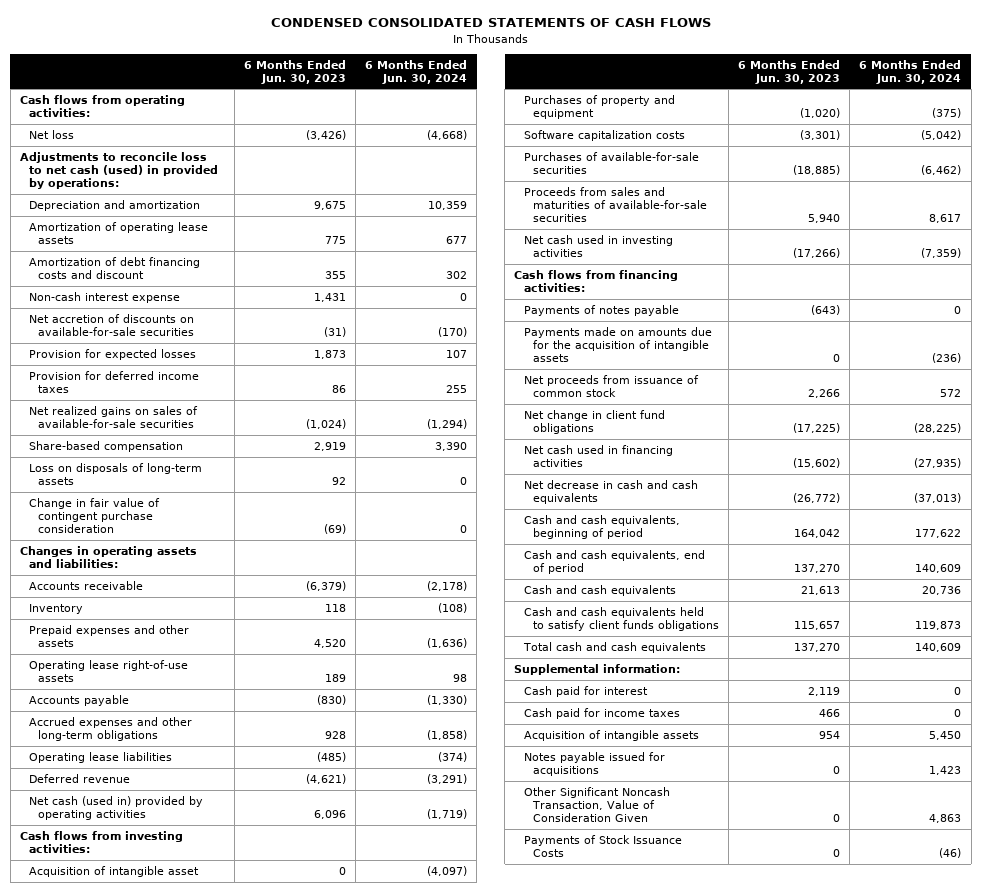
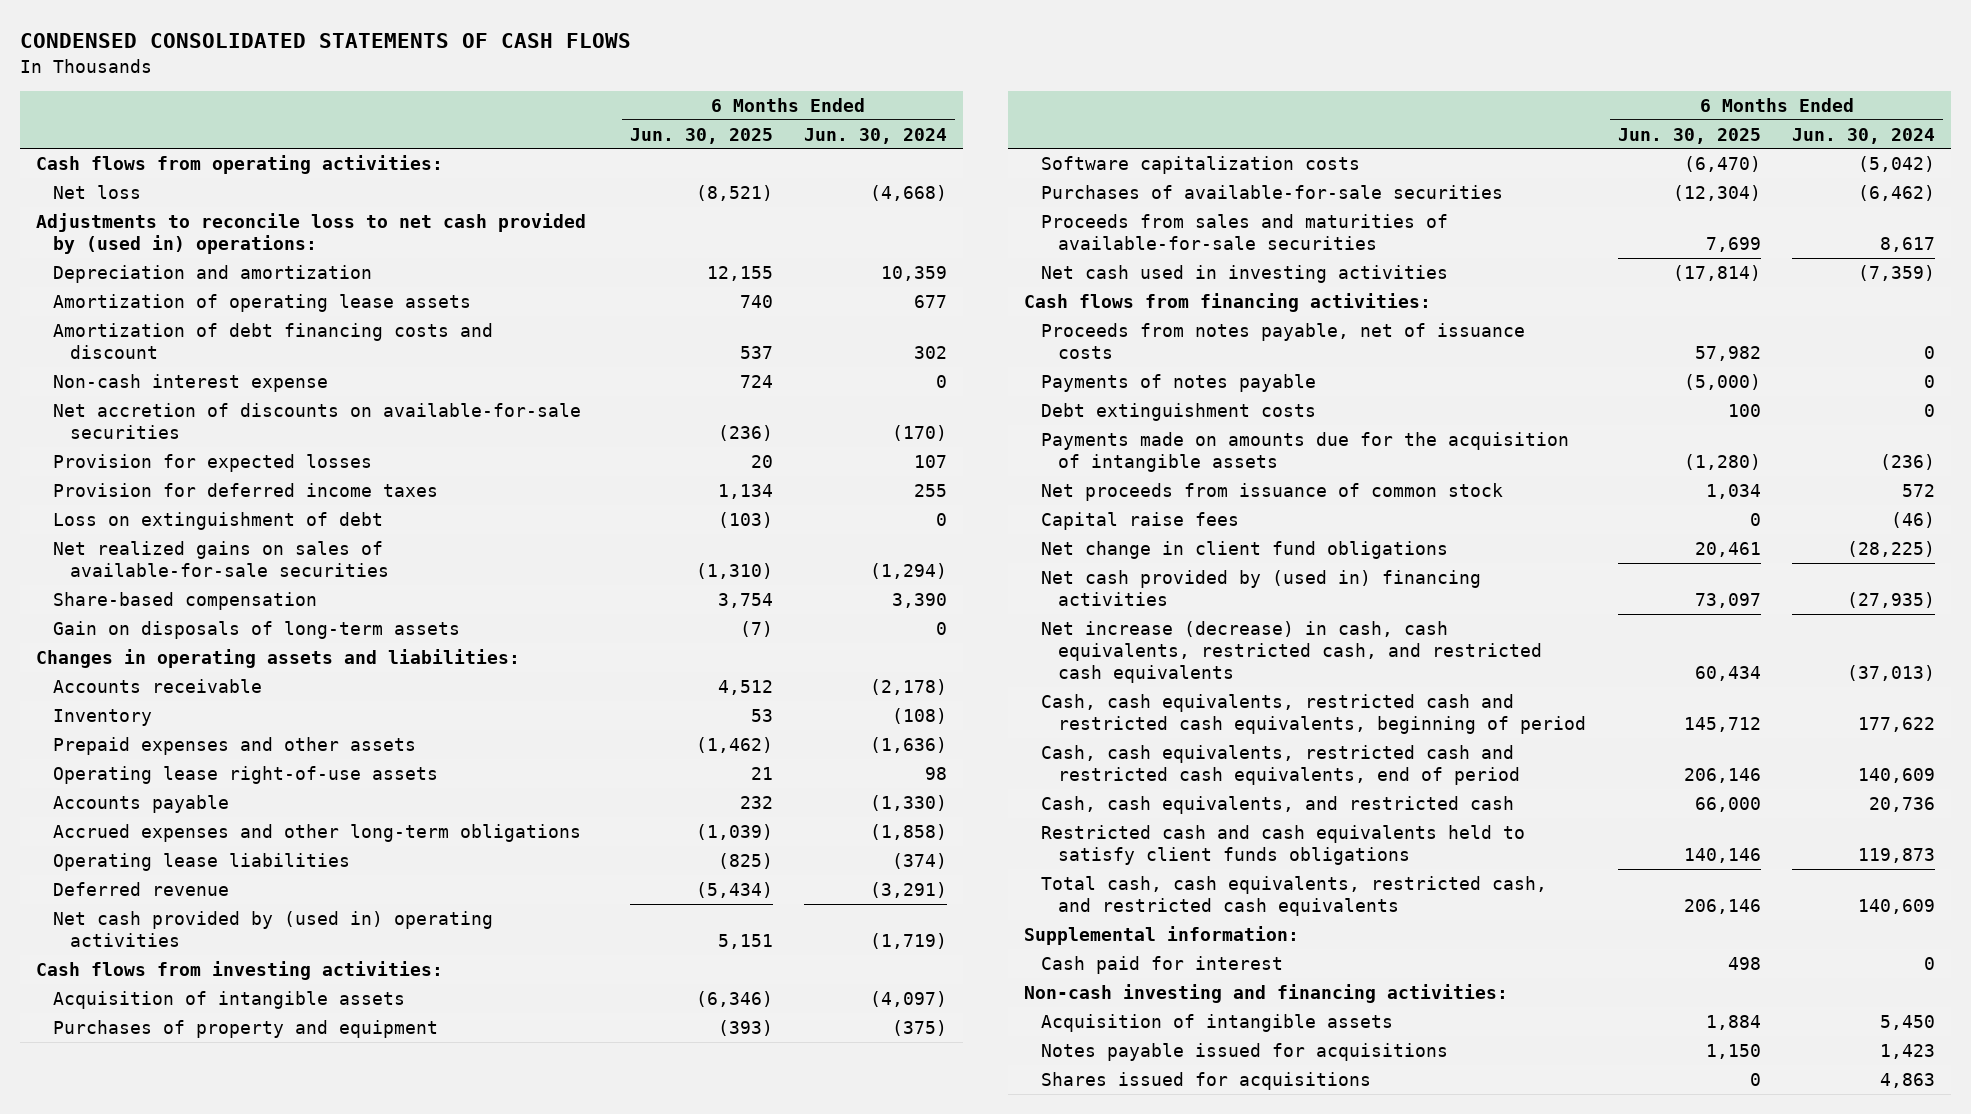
- | 6 Months Ended Jun. 30, 2023 | 6 Months Ended Jun. 30, 2024
+ | 6 Months Ended Jun. 30, 2025 | 6 Months Ended Jun. 30, 2024
- Adjustments to reconcile loss to net cash (used) in provided by operations:
+ Adjustments to reconcile loss to net cash provided by (used in) operations:
+ Loss on extinguishment of debt | (103) | 0
- Loss on disposals of long-term assets | 92 | 0
- Change in fair value of contingent purchase consideration | (69) | 0
+ Gain on disposals of long-term assets | (7) | 0
- Net cash (used in) provided by operating activities | 6,096 | (1,719)
+ Net cash provided by (used in) operating activities | 5,151 | (1,719)
- Acquisition of intangible asset | 0 | (4,097)
+ Acquisition of intangible assets | (6,346) | (4,097)
+ Proceeds from notes payable, net of issuance costs | 57,982 | 0
+ Debt extinguishment costs | 100 | 0
+ Capital raise fees | 0 | (46)
- Net cash used in financing activities | (15,602) | (27,935)
- Net decrease in cash and cash equivalents | (26,772) | (37,013)
- Cash and cash equivalents, beginning of period | 164,042 | 177,622
- Cash and cash equivalents, end of period | 137,270 | 140,609
- Cash and cash equivalents | 21,613 | 20,736
- Cash and cash equivalents held to satisfy client funds obligations | 115,657 | 119,873
- Total cash and cash equivalents | 137,270 | 140,609
+ Net cash provided by (used in) financing activities | 73,097 | (27,935)
+ Net increase (decrease) in cash, cash equivalents, restricted cash, and restricted cash equivalents | 60,434 | (37,013)
+ Cash, cash equivalents, restricted cash and restricted cash equivalents, beginning of period | 145,712 | 177,622
+ Cash, cash equivalents, restricted cash and restricted cash equivalents, end of period | 206,146 | 140,609
+ Cash, cash equivalents, and restricted cash | 66,000 | 20,736
+ Restricted cash and cash equivalents held to satisfy client funds obligations | 140,146 | 119,873
+ Total cash, cash equivalents, restricted cash, and restricted cash equivalents | 206,146 | 140,609
- Cash paid for income taxes | 466 | 0
+ Non-cash investing and financing activities:
- Other Significant Noncash Transaction, Value of Consideration Given | 0 | 4,863
- Payments of Stock Issuance Costs | 0 | (46)
+ Shares issued for acquisitions | 0 | 4,863

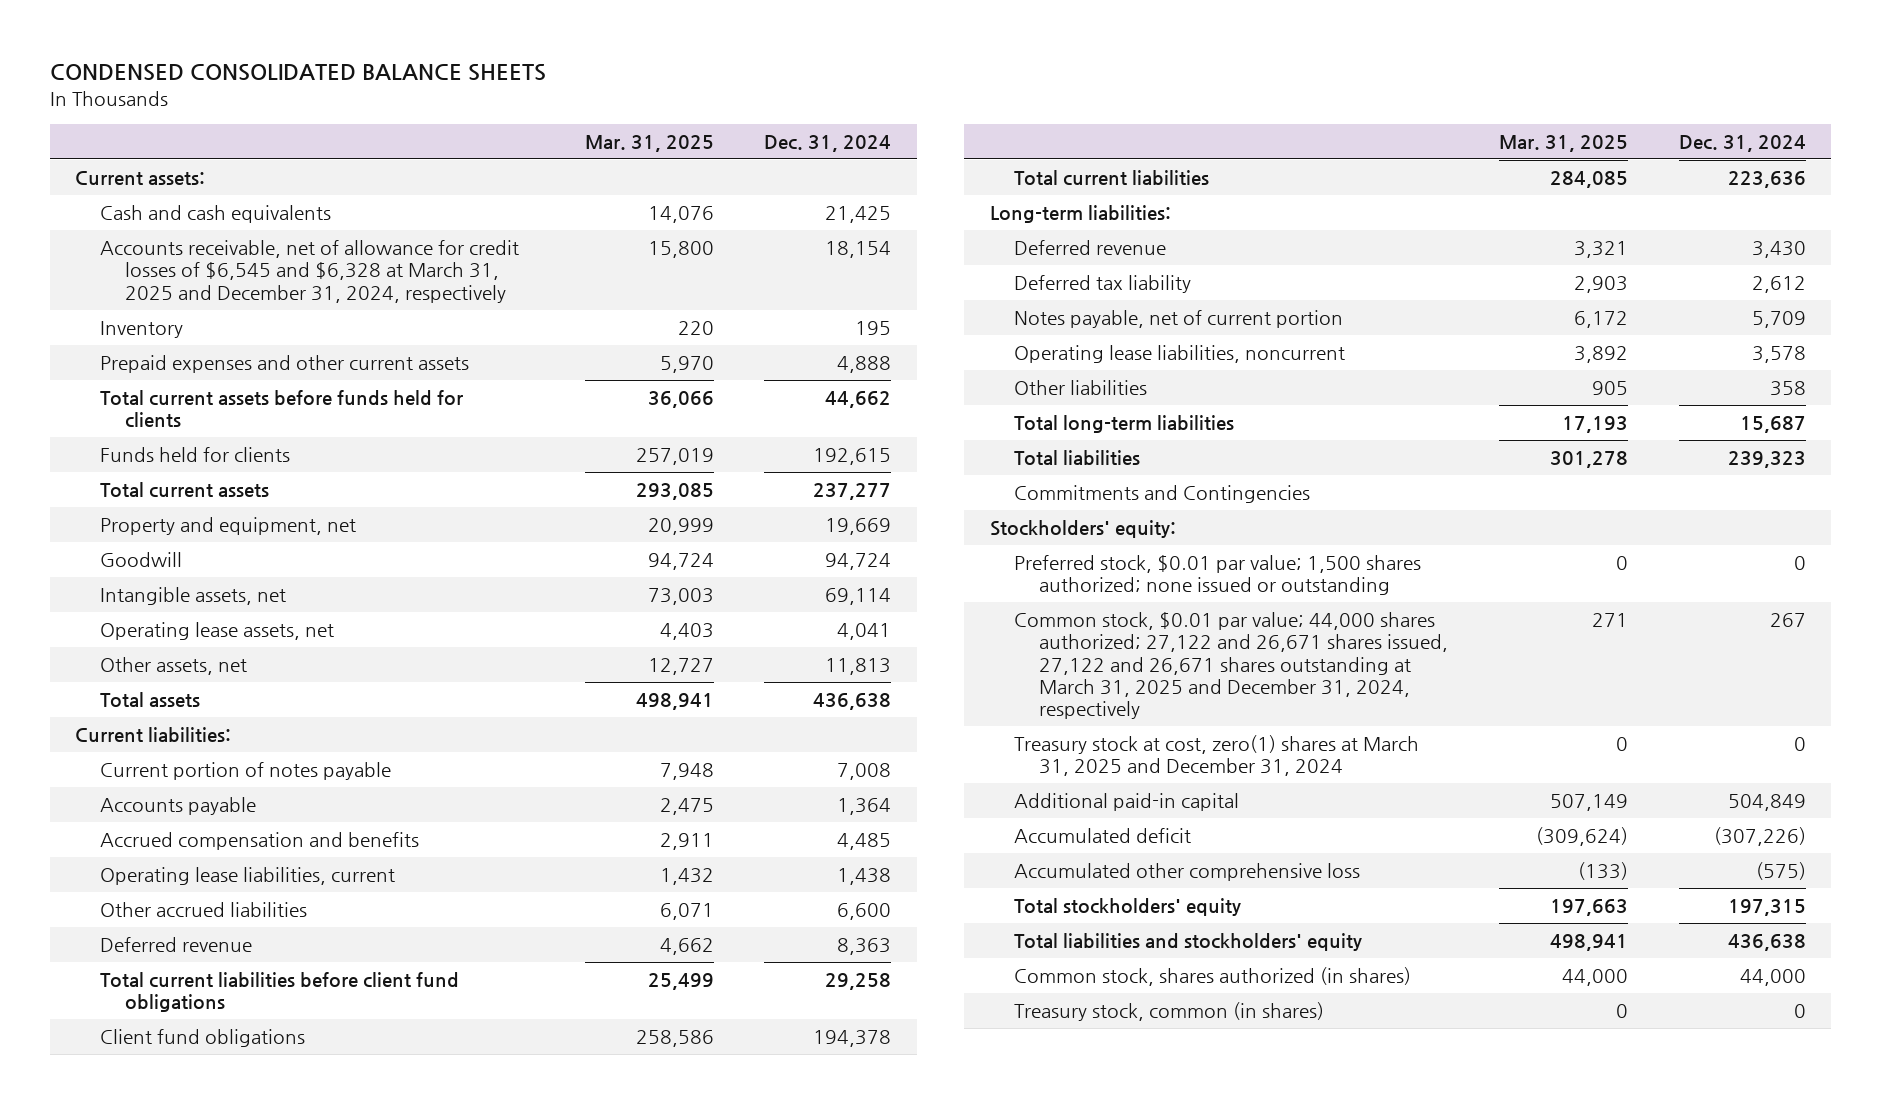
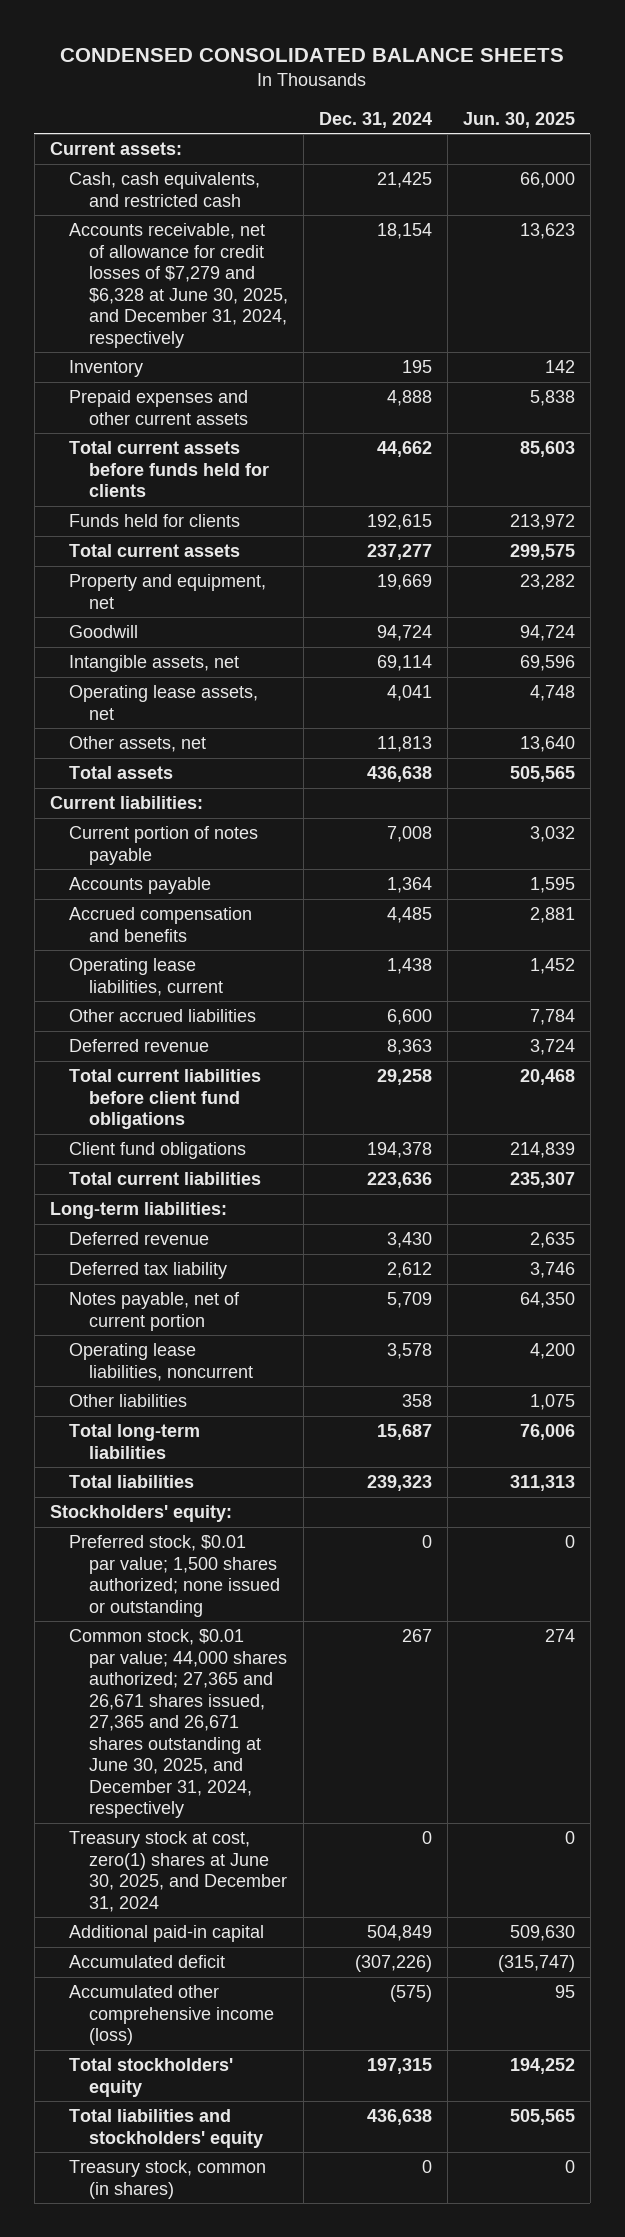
- | Mar. 31, 2025 | Dec. 31, 2024
+ | Dec. 31, 2024 | Jun. 30, 2025
- Cash and cash equivalents | 14,076 | 21,425
- Accounts receivable, net of allowance for credit losses of $6,545 and $6,328 at March 31, 2025 and December 31, 2024, respectively | 15,800 | 18,154
+ Cash, cash equivalents, and restricted cash | 21,425 | 66,000
+ Accounts receivable, net of allowance for credit losses of $7,279 and $6,328 at June 30, 2025, and December 31, 2024, respectively | 18,154 | 13,623
- Commitments and Contingencies
- Common stock, $0.01 par value; 44,000 shares authorized; 27,122 and 26,671 shares issued, 27,122 and 26,671 shares outstanding at March 31, 2025 and December 31, 2024, respectively | 271 | 267
- Treasury stock at cost, zero(1) shares at March 31, 2025 and December 31, 2024 | 0 | 0
+ Common stock, $0.01 par value; 44,000 shares authorized; 27,365 and 26,671 shares issued, 27,365 and 26,671 shares outstanding at June 30, 2025, and December 31, 2024, respectively | 267 | 274
+ Treasury stock at cost, zero(1) shares at June 30, 2025, and December 31, 2024 | 0 | 0
- Accumulated other comprehensive loss | (133) | (575)
+ Accumulated other comprehensive income (loss) | (575) | 95
- Common stock, shares authorized (in shares) | 44,000 | 44,000

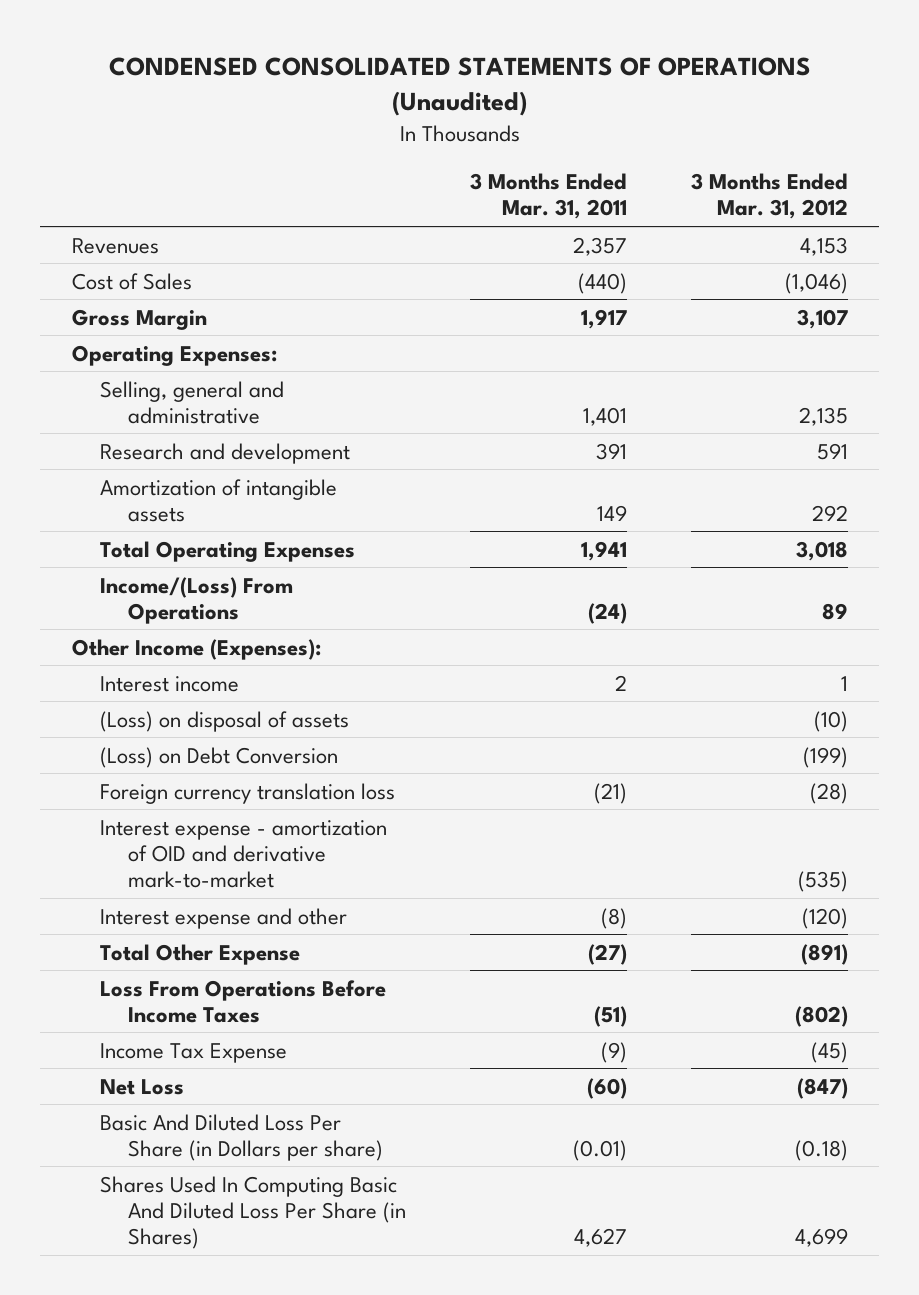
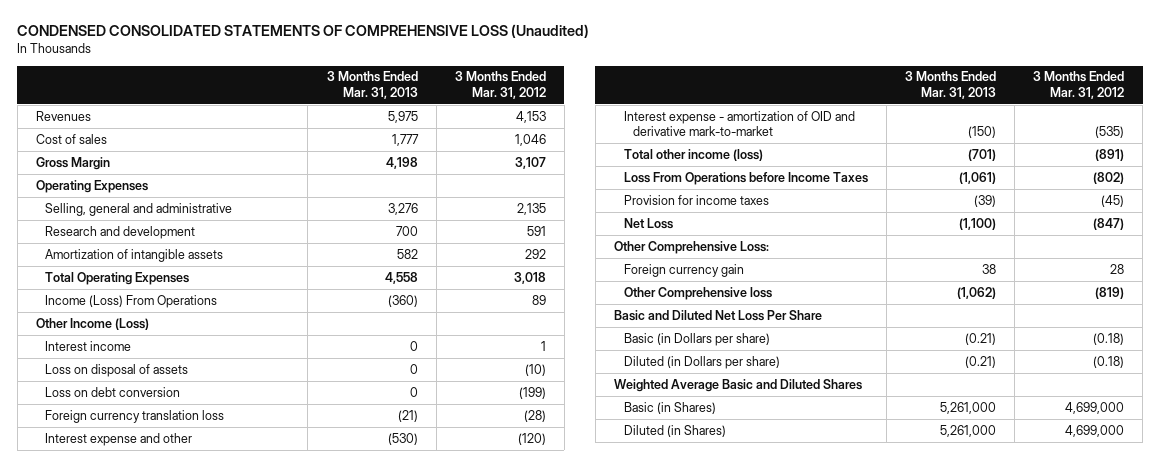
- CONDENSED CONSOLIDATED STATEMENTS OF OPERATIONS (Unaudited)
+ CONDENSED CONSOLIDATED STATEMENTS OF COMPREHENSIVE LOSS (Unaudited)
- | 3 Months Ended Mar. 31, 2011 | 3 Months Ended Mar. 31, 2012
+ | 3 Months Ended Mar. 31, 2013 | 3 Months Ended Mar. 31, 2012
- Cost of Sales | (440) | (1,046)
+ Cost of sales | 1,777 | 1,046
- Operating Expenses:
+ Operating Expenses
- Income/(Loss) From Operations | (24) | 89
- Other Income (Expenses):
+ Income (Loss) From Operations | (360) | 89
+ Other Income (Loss)
- (Loss) on disposal of assets | | (10)
- (Loss) on Debt Conversion | | (199)
+ Loss on disposal of assets | 0 | (10)
+ Loss on debt conversion | 0 | (199)
- Total Other Expense | (27) | (891)
- Loss From Operations Before Income Taxes | (51) | (802)
- Income Tax Expense | (9) | (45)
moved down: Interest expense - amortization of OID and derivative mark-to-market | (150) | (535)
+ Total other income (loss) | (701) | (891)
+ Loss From Operations before Income Taxes | (1,061) | (802)
+ Provision for income taxes | (39) | (45)
- Basic And Diluted Loss Per Share (in Dollars per share) | (0.01) | (0.18)
- Shares Used In Computing Basic And Diluted Loss Per Share (in Shares) | 4,627 | 4,699
+ Other Comprehensive Loss:
+ Foreign currency gain | 38 | 28
+ Other Comprehensive loss | (1,062) | (819)
+ Basic and Diluted Net Loss Per Share
+ Basic (in Dollars per share) | (0.21) | (0.18)
+ Diluted (in Dollars per share) | (0.21) | (0.18)
+ Weighted Average Basic and Diluted Shares
+ Basic (in Shares) | 5,261,000 | 4,699,000
+ Diluted (in Shares) | 5,261,000 | 4,699,000

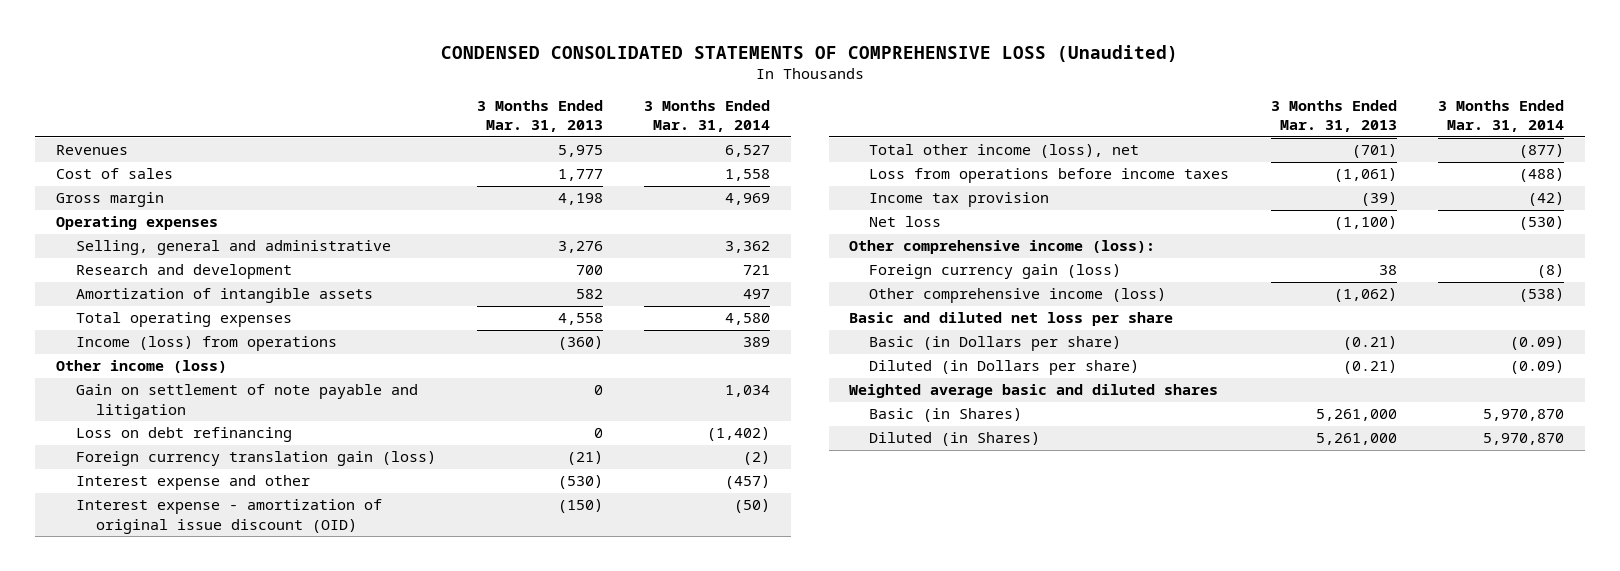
- | 3 Months Ended Mar. 31, 2013 | 3 Months Ended Mar. 31, 2012
+ | 3 Months Ended Mar. 31, 2013 | 3 Months Ended Mar. 31, 2014
- Gross Margin | 4,198 | 3,107
- Operating Expenses
+ Gross margin | 4,198 | 4,969
+ Operating expenses
- Total Operating Expenses | 4,558 | 3,018
- Income (Loss) From Operations | (360) | 89
- Other Income (Loss)
- Interest income | 0 | 1
- Loss on disposal of assets | 0 | (10)
- Loss on debt conversion | 0 | (199)
- Foreign currency translation loss | (21) | (28)
+ Total operating expenses | 4,558 | 4,580
+ Income (loss) from operations | (360) | 389
+ Other income (loss)
+ Gain on settlement of note payable and litigation | 0 | 1,034
+ Loss on debt refinancing | 0 | (1,402)
+ Foreign currency translation gain (loss) | (21) | (2)
- Interest expense - amortization of OID and derivative mark-to-market | (150) | (535)
- Total other income (loss) | (701) | (891)
- Loss From Operations before Income Taxes | (1,061) | (802)
- Provision for income taxes | (39) | (45)
- Net Loss | (1,100) | (847)
- Other Comprehensive Loss:
- Foreign currency gain | 38 | 28
- Other Comprehensive loss | (1,062) | (819)
- Basic and Diluted Net Loss Per Share
+ Interest expense - amortization of original issue discount (OID) | (150) | (50)
+ Total other income (loss), net | (701) | (877)
+ Loss from operations before income taxes | (1,061) | (488)
+ Income tax provision | (39) | (42)
+ Net loss | (1,100) | (530)
+ Other comprehensive income (loss):
+ Foreign currency gain (loss) | 38 | (8)
+ Other comprehensive income (loss) | (1,062) | (538)
+ Basic and diluted net loss per share
- Weighted Average Basic and Diluted Shares
+ Weighted average basic and diluted shares

